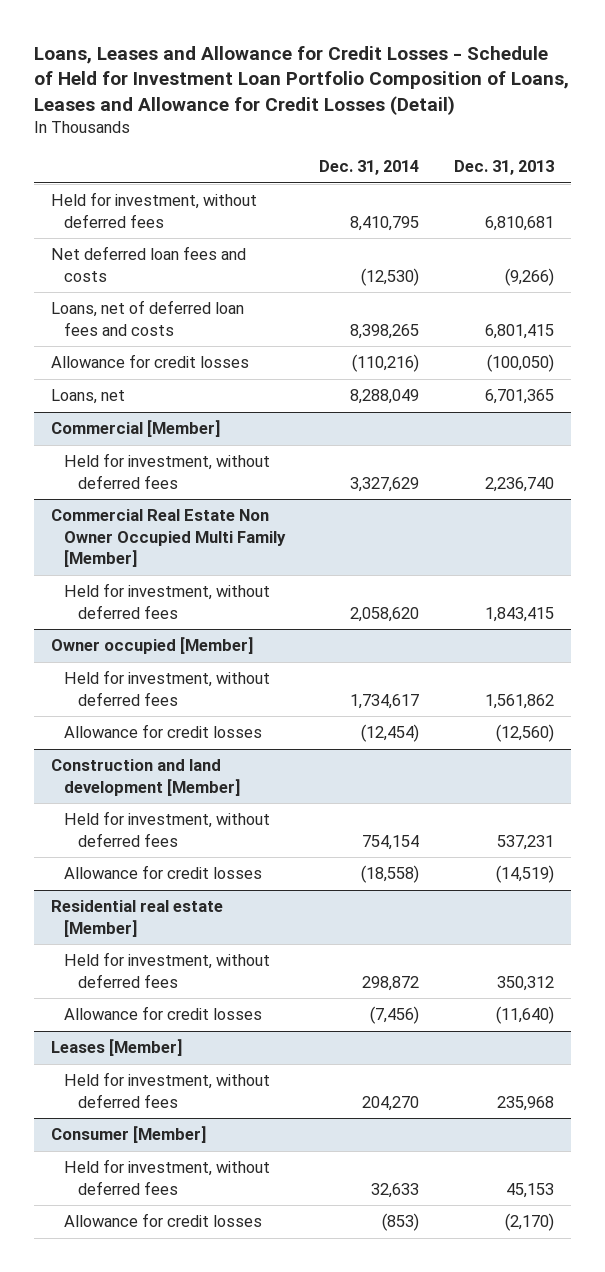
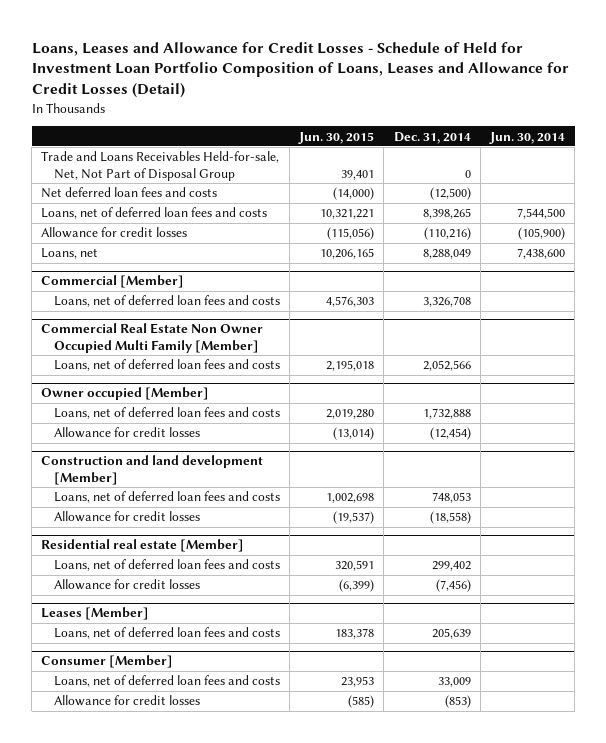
- | Dec. 31, 2014 | Dec. 31, 2013
+ | Jun. 30, 2015 | Dec. 31, 2014 | Jun. 30, 2014
- Held for investment, without deferred fees | 8,410,795 | 6,810,681
- Net deferred loan fees and costs | (12,530) | (9,266)
+ Trade and Loans Receivables Held-for-sale, Net, Not Part of Disposal Group | 39,401 | 0 |
+ Net deferred loan fees and costs | (14,000) | (12,500) |
@ Commercial [Member]
- Held for investment, without deferred fees | 3,327,629 | 2,236,740
+ Loans, net of deferred loan fees and costs | 4,576,303 | 3,326,708 |
@ Commercial Real Estate Non Owner Occupied Multi Family [Member]
- Held for investment, without deferred fees | 2,058,620 | 1,843,415
+ Loans, net of deferred loan fees and costs | 2,195,018 | 2,052,566 |
@ Owner occupied [Member]
- Held for investment, without deferred fees | 1,734,617 | 1,561,862
+ Loans, net of deferred loan fees and costs | 2,019,280 | 1,732,888 |
@ Construction and land development [Member]
- Held for investment, without deferred fees | 754,154 | 537,231
+ Loans, net of deferred loan fees and costs | 1,002,698 | 748,053 |
@ Residential real estate [Member]
- Held for investment, without deferred fees | 298,872 | 350,312
+ Loans, net of deferred loan fees and costs | 320,591 | 299,402 |
@ Leases [Member]
- Held for investment, without deferred fees | 204,270 | 235,968
+ Loans, net of deferred loan fees and costs | 183,378 | 205,639 |
@ Consumer [Member]
- Held for investment, without deferred fees | 32,633 | 45,153
+ Loans, net of deferred loan fees and costs | 23,953 | 33,009 |

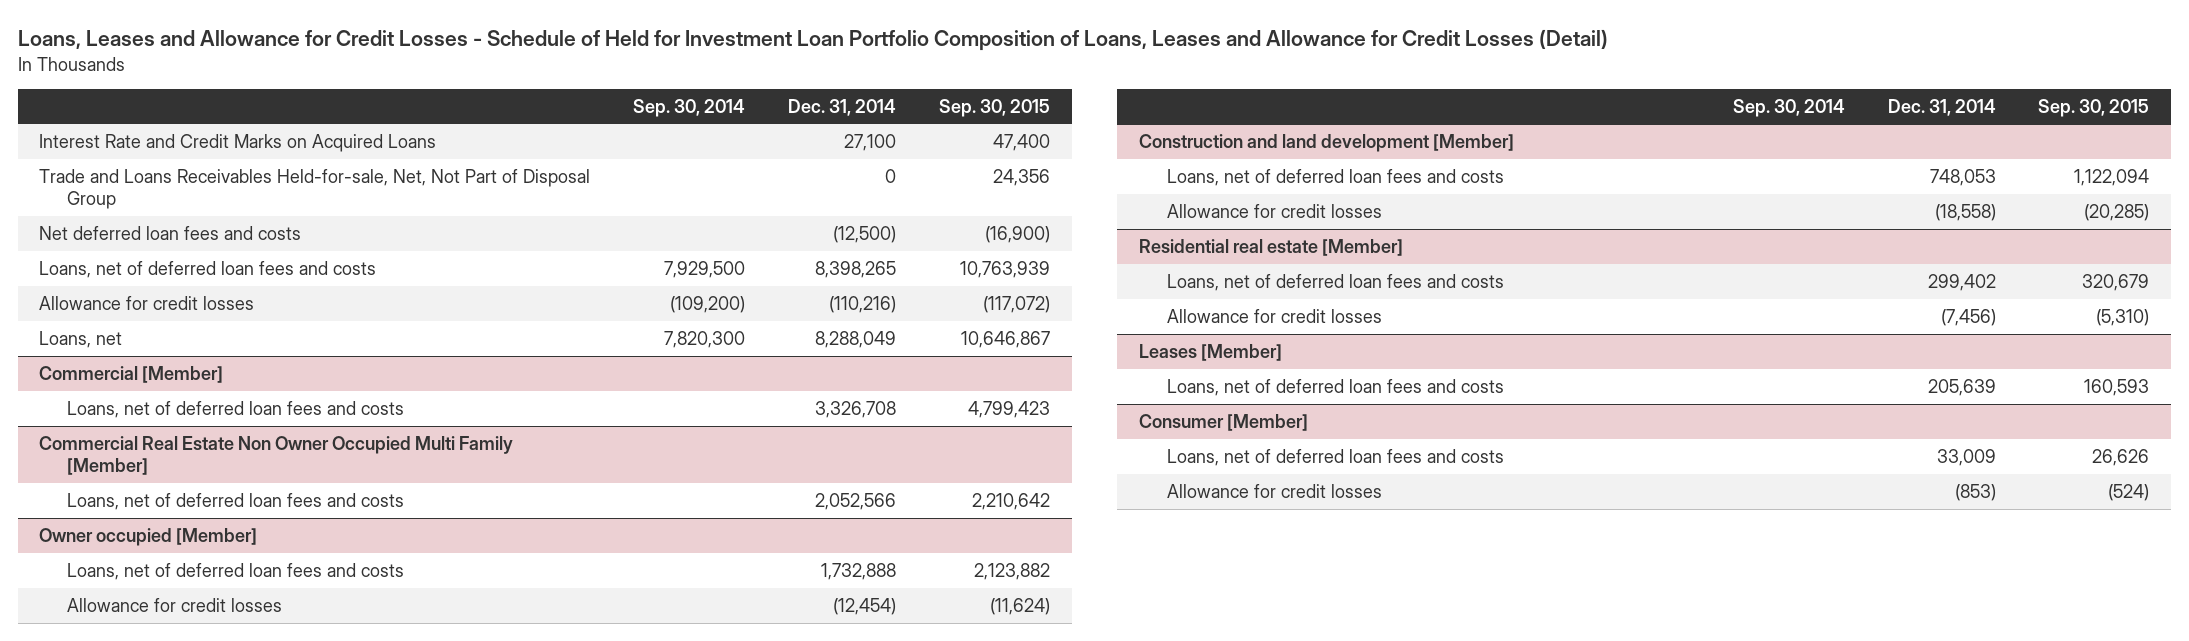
- | Jun. 30, 2015 | Dec. 31, 2014 | Jun. 30, 2014
+ | Sep. 30, 2014 | Dec. 31, 2014 | Sep. 30, 2015
+ Interest Rate and Credit Marks on Acquired Loans | | 27,100 | 47,400

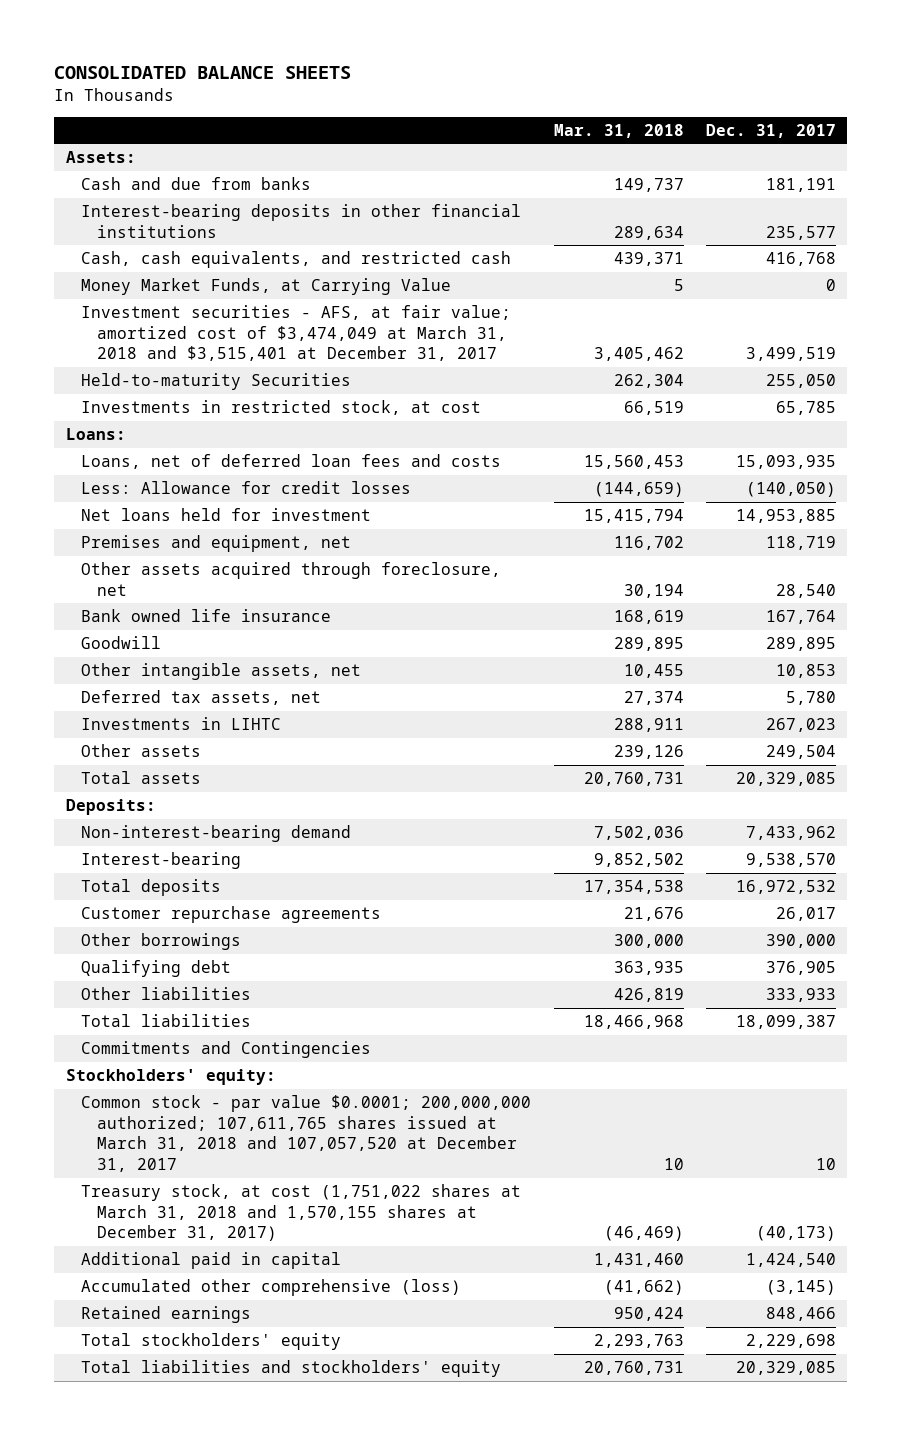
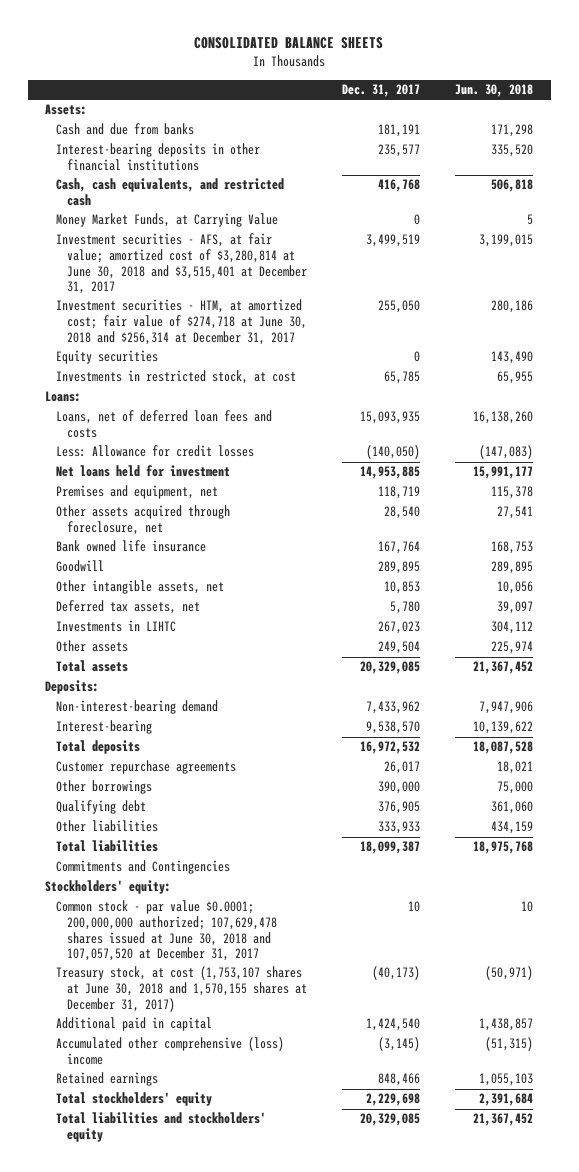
- | Mar. 31, 2018 | Dec. 31, 2017
+ | Dec. 31, 2017 | Jun. 30, 2018
- Investment securities - AFS, at fair value; amortized cost of $3,474,049 at March 31, 2018 and $3,515,401 at December 31, 2017 | 3,405,462 | 3,499,519
- Held-to-maturity Securities | 262,304 | 255,050
+ Investment securities - AFS, at fair value; amortized cost of $3,280,814 at June 30, 2018 and $3,515,401 at December 31, 2017 | 3,499,519 | 3,199,015
+ Investment securities - HTM, at amortized cost; fair value of $274,718 at June 30, 2018 and $256,314 at December 31, 2017 | 255,050 | 280,186
+ Equity securities | 0 | 143,490
- Common stock - par value $0.0001; 200,000,000 authorized; 107,611,765 shares issued at March 31, 2018 and 107,057,520 at December 31, 2017 | 10 | 10
- Treasury stock, at cost (1,751,022 shares at March 31, 2018 and 1,570,155 shares at December 31, 2017) | (46,469) | (40,173)
+ Common stock - par value $0.0001; 200,000,000 authorized; 107,629,478 shares issued at June 30, 2018 and 107,057,520 at December 31, 2017 | 10 | 10
+ Treasury stock, at cost (1,753,107 shares at June 30, 2018 and 1,570,155 shares at December 31, 2017) | (40,173) | (50,971)
- Accumulated other comprehensive (loss) | (41,662) | (3,145)
+ Accumulated other comprehensive (loss) income | (3,145) | (51,315)

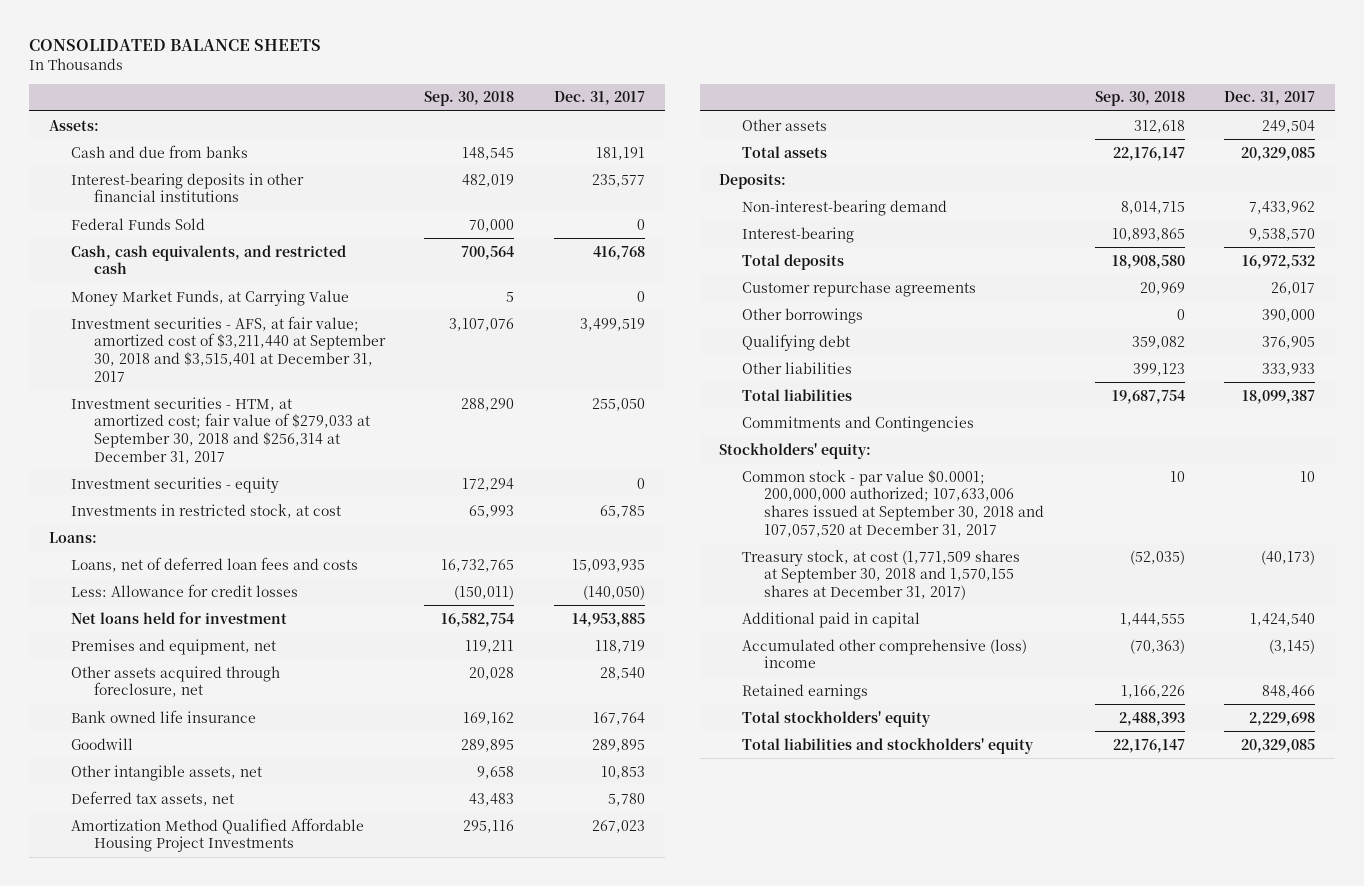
- | Dec. 31, 2017 | Jun. 30, 2018
+ | Sep. 30, 2018 | Dec. 31, 2017
+ Federal Funds Sold | 70,000 | 0
- Investment securities - AFS, at fair value; amortized cost of $3,280,814 at June 30, 2018 and $3,515,401 at December 31, 2017 | 3,499,519 | 3,199,015
- Investment securities - HTM, at amortized cost; fair value of $274,718 at June 30, 2018 and $256,314 at December 31, 2017 | 255,050 | 280,186
- Equity securities | 0 | 143,490
+ Investment securities - AFS, at fair value; amortized cost of $3,211,440 at September 30, 2018 and $3,515,401 at December 31, 2017 | 3,107,076 | 3,499,519
+ Investment securities - HTM, at amortized cost; fair value of $279,033 at September 30, 2018 and $256,314 at December 31, 2017 | 288,290 | 255,050
+ Investment securities - equity | 172,294 | 0
- Investments in LIHTC | 267,023 | 304,112
+ Amortization Method Qualified Affordable Housing Project Investments | 295,116 | 267,023
- Common stock - par value $0.0001; 200,000,000 authorized; 107,629,478 shares issued at June 30, 2018 and 107,057,520 at December 31, 2017 | 10 | 10
- Treasury stock, at cost (1,753,107 shares at June 30, 2018 and 1,570,155 shares at December 31, 2017) | (40,173) | (50,971)
+ Common stock - par value $0.0001; 200,000,000 authorized; 107,633,006 shares issued at September 30, 2018 and 107,057,520 at December 31, 2017 | 10 | 10
+ Treasury stock, at cost (1,771,509 shares at September 30, 2018 and 1,570,155 shares at December 31, 2017) | (52,035) | (40,173)

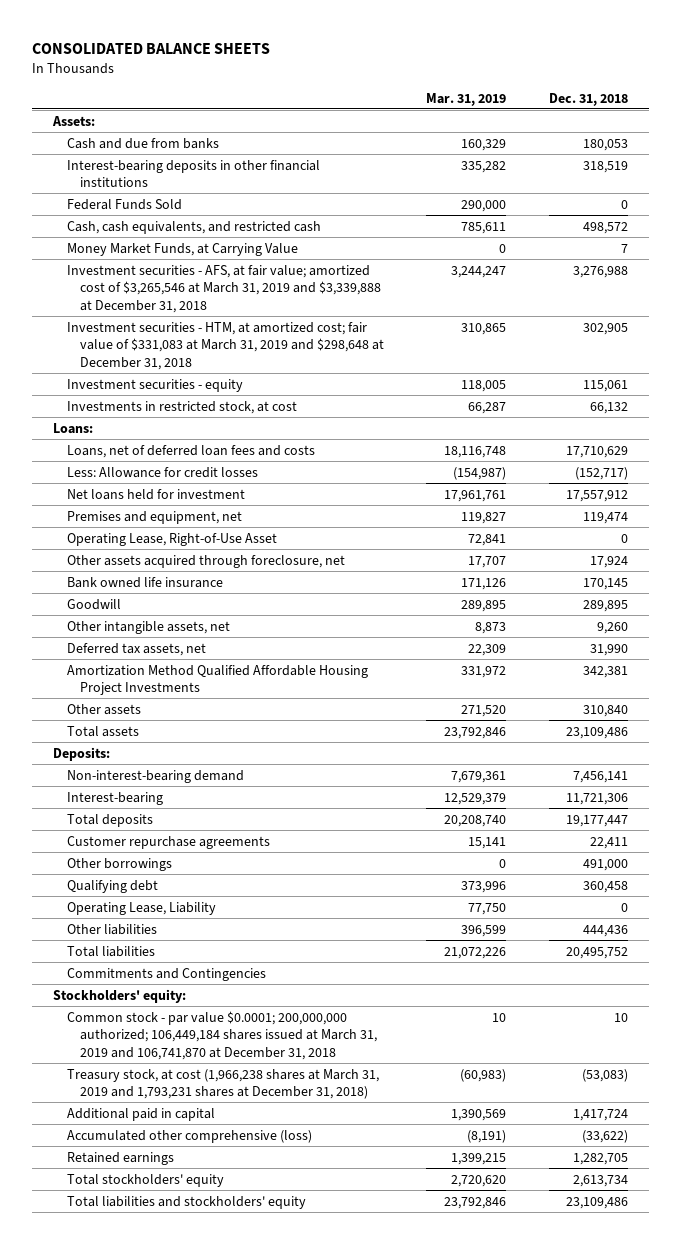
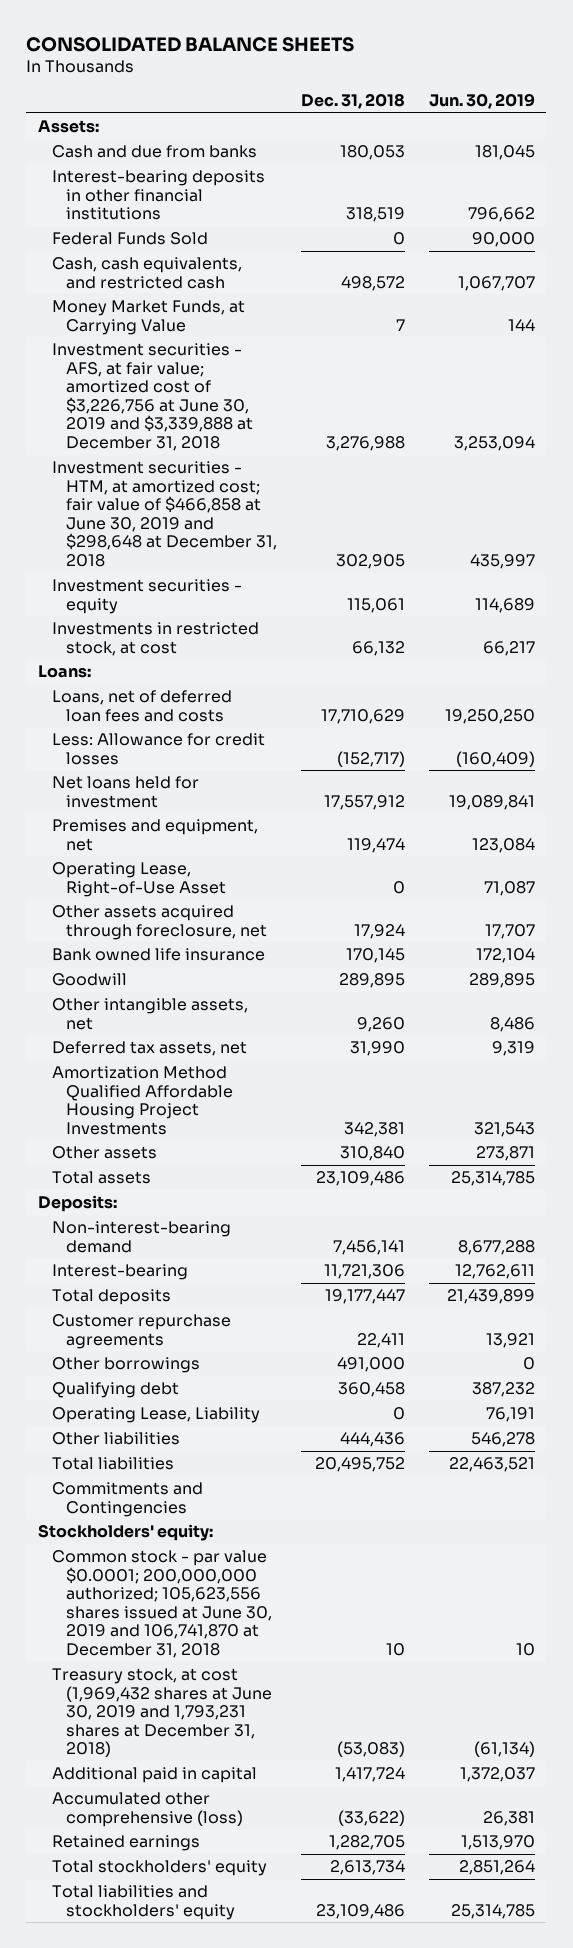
- | Mar. 31, 2019 | Dec. 31, 2018
+ | Dec. 31, 2018 | Jun. 30, 2019
- Investment securities - AFS, at fair value; amortized cost of $3,265,546 at March 31, 2019 and $3,339,888 at December 31, 2018 | 3,244,247 | 3,276,988
- Investment securities - HTM, at amortized cost; fair value of $331,083 at March 31, 2019 and $298,648 at December 31, 2018 | 310,865 | 302,905
+ Investment securities - AFS, at fair value; amortized cost of $3,226,756 at June 30, 2019 and $3,339,888 at December 31, 2018 | 3,276,988 | 3,253,094
+ Investment securities - HTM, at amortized cost; fair value of $466,858 at June 30, 2019 and $298,648 at December 31, 2018 | 302,905 | 435,997
- Common stock - par value $0.0001; 200,000,000 authorized; 106,449,184 shares issued at March 31, 2019 and 106,741,870 at December 31, 2018 | 10 | 10
- Treasury stock, at cost (1,966,238 shares at March 31, 2019 and 1,793,231 shares at December 31, 2018) | (60,983) | (53,083)
+ Common stock - par value $0.0001; 200,000,000 authorized; 105,623,556 shares issued at June 30, 2019 and 106,741,870 at December 31, 2018 | 10 | 10
+ Treasury stock, at cost (1,969,432 shares at June 30, 2019 and 1,793,231 shares at December 31, 2018) | (53,083) | (61,134)

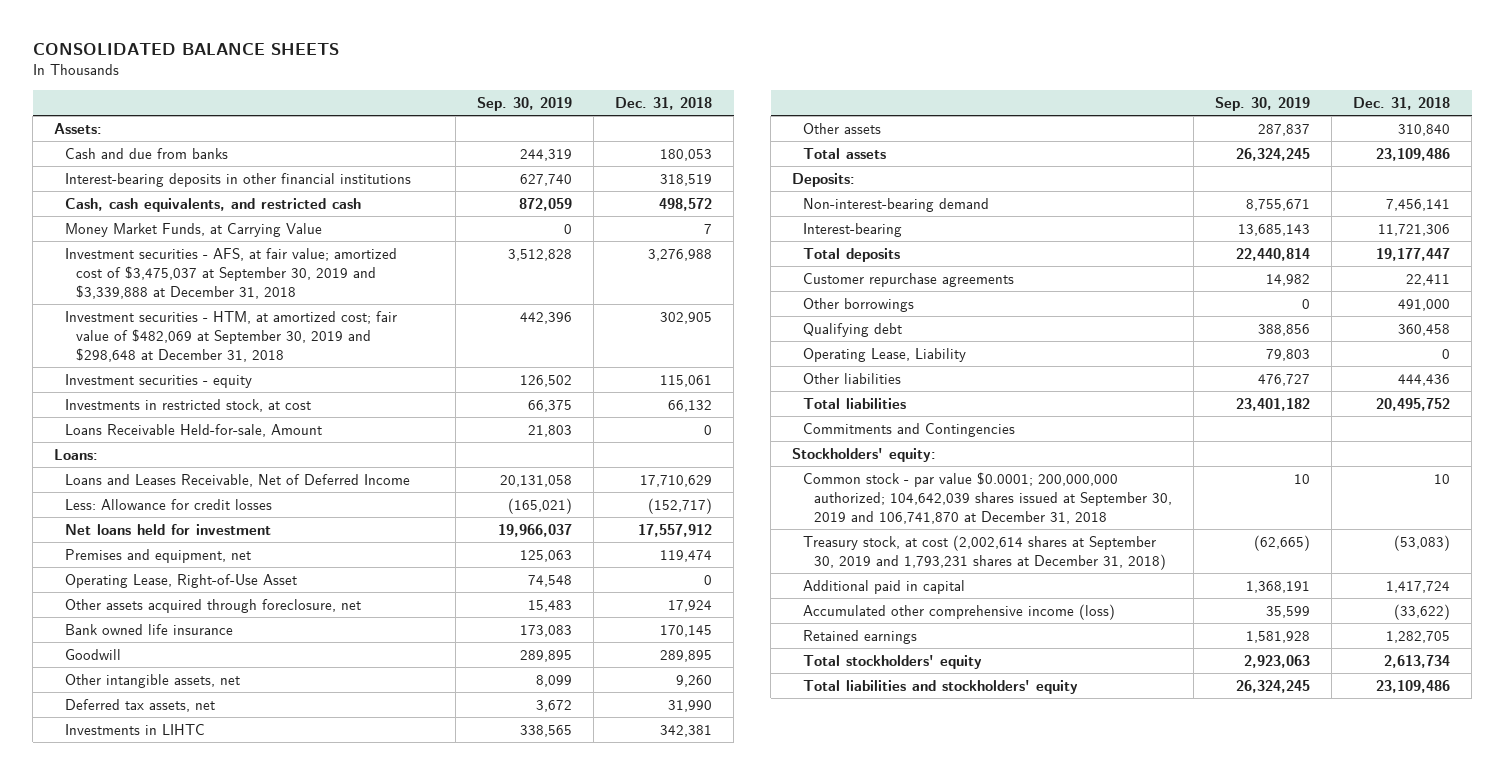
- | Dec. 31, 2018 | Jun. 30, 2019
+ | Sep. 30, 2019 | Dec. 31, 2018
- Federal Funds Sold | 0 | 90,000
- Investment securities - AFS, at fair value; amortized cost of $3,226,756 at June 30, 2019 and $3,339,888 at December 31, 2018 | 3,276,988 | 3,253,094
- Investment securities - HTM, at amortized cost; fair value of $466,858 at June 30, 2019 and $298,648 at December 31, 2018 | 302,905 | 435,997
+ Investment securities - AFS, at fair value; amortized cost of $3,475,037 at September 30, 2019 and $3,339,888 at December 31, 2018 | 3,512,828 | 3,276,988
+ Investment securities - HTM, at amortized cost; fair value of $482,069 at September 30, 2019 and $298,648 at December 31, 2018 | 442,396 | 302,905
+ Loans Receivable Held-for-sale, Amount | 21,803 | 0
- Loans, net of deferred loan fees and costs | 17,710,629 | 19,250,250
+ Loans and Leases Receivable, Net of Deferred Income | 20,131,058 | 17,710,629
- Amortization Method Qualified Affordable Housing Project Investments | 342,381 | 321,543
+ Investments in LIHTC | 338,565 | 342,381
- Common stock - par value $0.0001; 200,000,000 authorized; 105,623,556 shares issued at June 30, 2019 and 106,741,870 at December 31, 2018 | 10 | 10
- Treasury stock, at cost (1,969,432 shares at June 30, 2019 and 1,793,231 shares at December 31, 2018) | (53,083) | (61,134)
+ Common stock - par value $0.0001; 200,000,000 authorized; 104,642,039 shares issued at September 30, 2019 and 106,741,870 at December 31, 2018 | 10 | 10
+ Treasury stock, at cost (2,002,614 shares at September 30, 2019 and 1,793,231 shares at December 31, 2018) | (62,665) | (53,083)
- Accumulated other comprehensive (loss) | (33,622) | 26,381
+ Accumulated other comprehensive income (loss) | 35,599 | (33,622)

